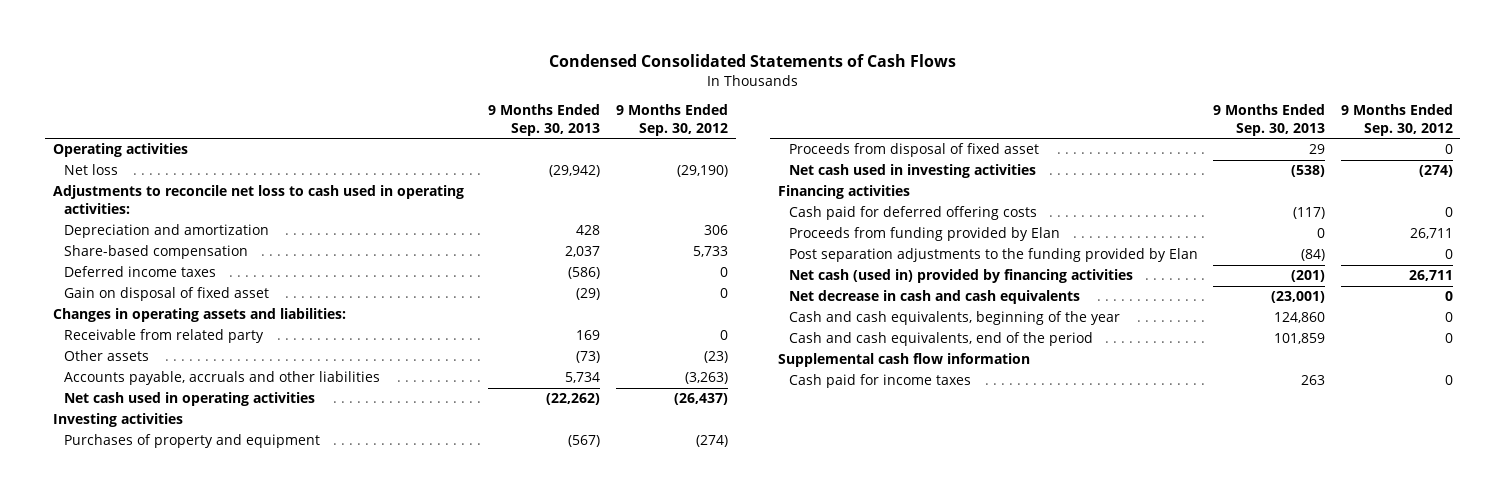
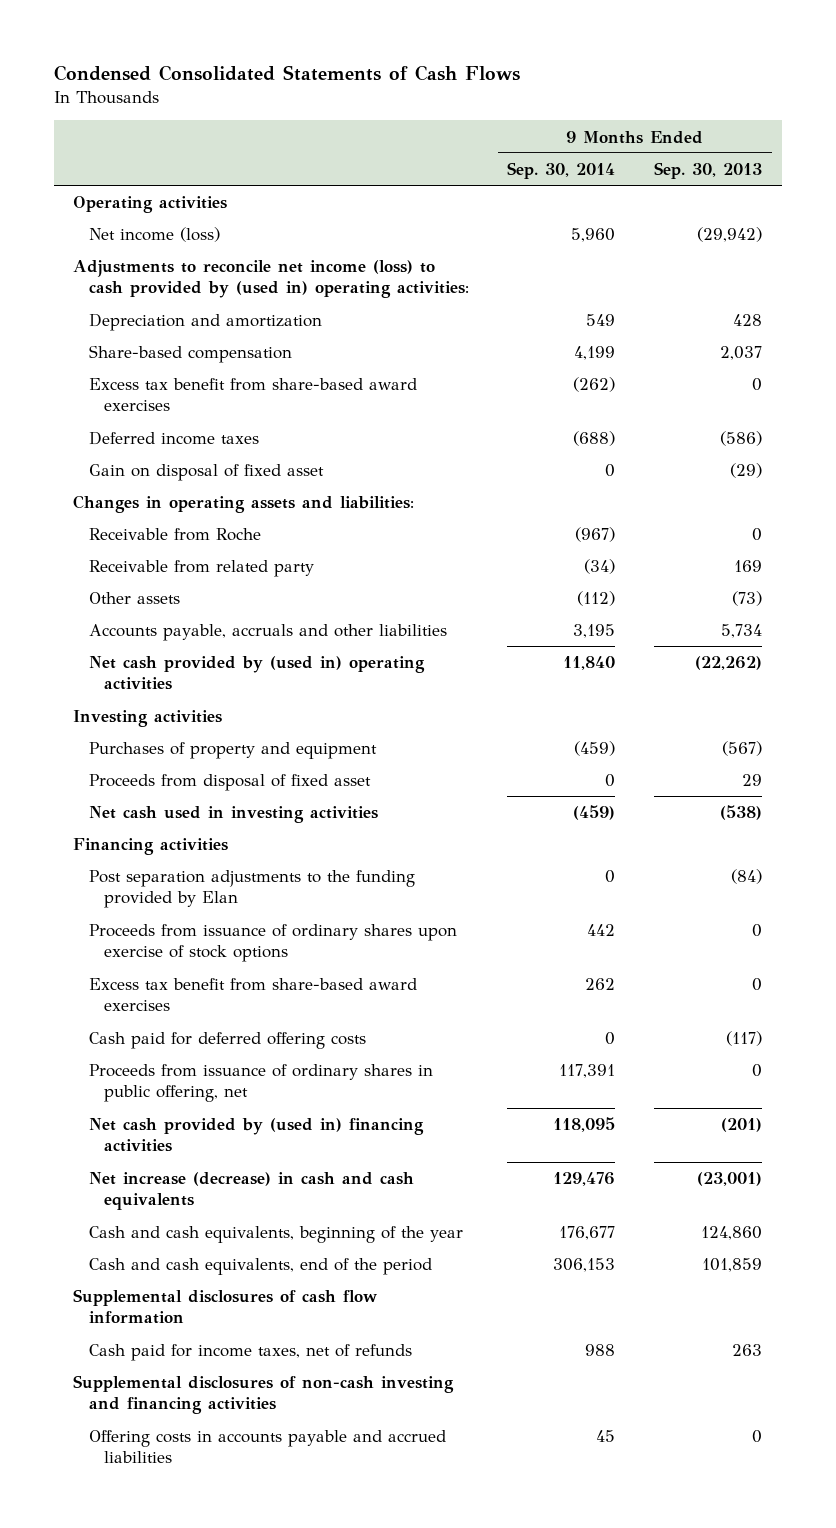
- | 9 Months Ended Sep. 30, 2013 | 9 Months Ended Sep. 30, 2012
+ | 9 Months Ended Sep. 30, 2014 | 9 Months Ended Sep. 30, 2013
- Net loss | (29,942) | (29,190)
- Adjustments to reconcile net loss to cash used in operating activities:
+ Net income (loss) | 5,960 | (29,942)
+ Adjustments to reconcile net income (loss) to cash provided by (used in) operating activities:
+ Excess tax benefit from share-based award exercises | (262) | 0
+ Receivable from Roche | (967) | 0
- Net cash used in operating activities | (22,262) | (26,437)
+ Net cash provided by (used in) operating activities | 11,840 | (22,262)
- Proceeds from funding provided by Elan | 0 | 26,711
- Net cash (used in) provided by financing activities | (201) | 26,711
- Net decrease in cash and cash equivalents | (23,001) | 0
+ Proceeds from issuance of ordinary shares upon exercise of stock options | 442 | 0
+ Excess tax benefit from share-based award exercises | 262 | 0
moved down: Cash paid for deferred offering costs | 0 | (117)
+ Proceeds from issuance of ordinary shares in public offering, net | 117,391 | 0
+ Net cash provided by (used in) financing activities | 118,095 | (201)
+ Net increase (decrease) in cash and cash equivalents | 129,476 | (23,001)
- Supplemental cash flow information
- Cash paid for income taxes | 263 | 0
+ Supplemental disclosures of cash flow information
+ Cash paid for income taxes, net of refunds | 988 | 263
+ Supplemental disclosures of non-cash investing and financing activities
+ Offering costs in accounts payable and accrued liabilities | 45 | 0

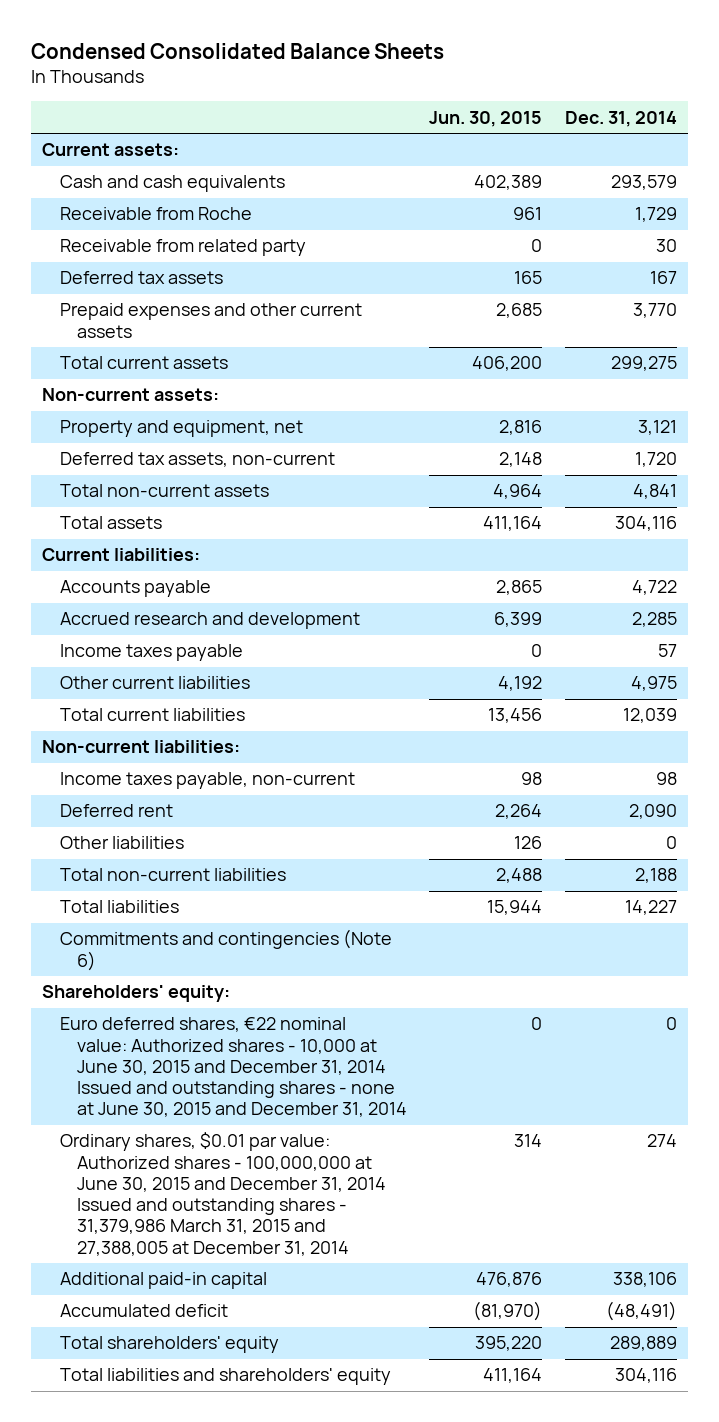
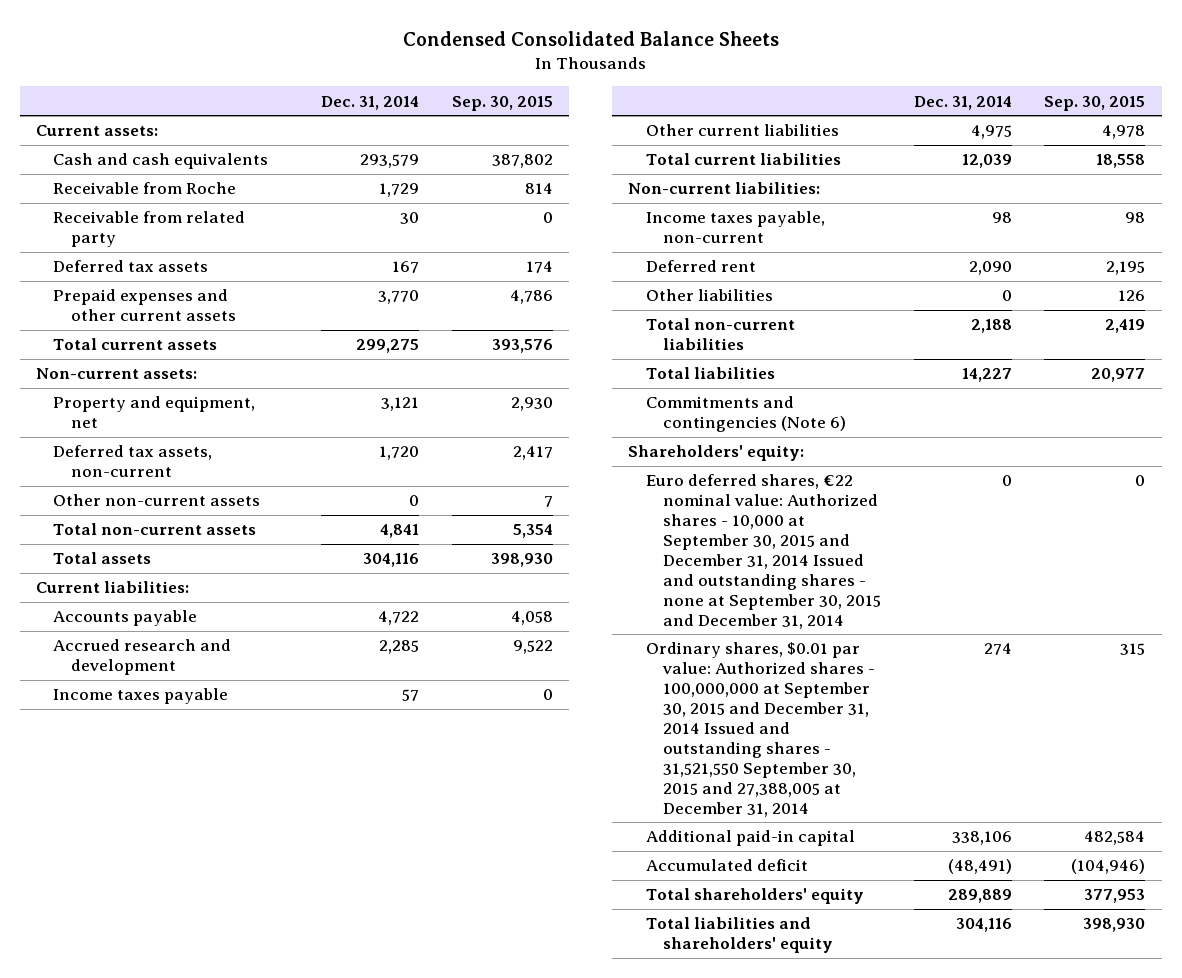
- | Jun. 30, 2015 | Dec. 31, 2014
+ | Dec. 31, 2014 | Sep. 30, 2015
+ Other non-current assets | 0 | 7
- Euro deferred shares, €22 nominal value: Authorized shares - 10,000 at June 30, 2015 and December 31, 2014 Issued and outstanding shares - none at June 30, 2015 and December 31, 2014 | 0 | 0
- Ordinary shares, $0.01 par value: Authorized shares - 100,000,000 at June 30, 2015 and December 31, 2014 Issued and outstanding shares - 31,379,986 March 31, 2015 and 27,388,005 at December 31, 2014 | 314 | 274
+ Euro deferred shares, €22 nominal value: Authorized shares - 10,000 at September 30, 2015 and December 31, 2014 Issued and outstanding shares - none at September 30, 2015 and December 31, 2014 | 0 | 0
+ Ordinary shares, $0.01 par value: Authorized shares - 100,000,000 at September 30, 2015 and December 31, 2014 Issued and outstanding shares - 31,521,550 September 30, 2015 and 27,388,005 at December 31, 2014 | 274 | 315

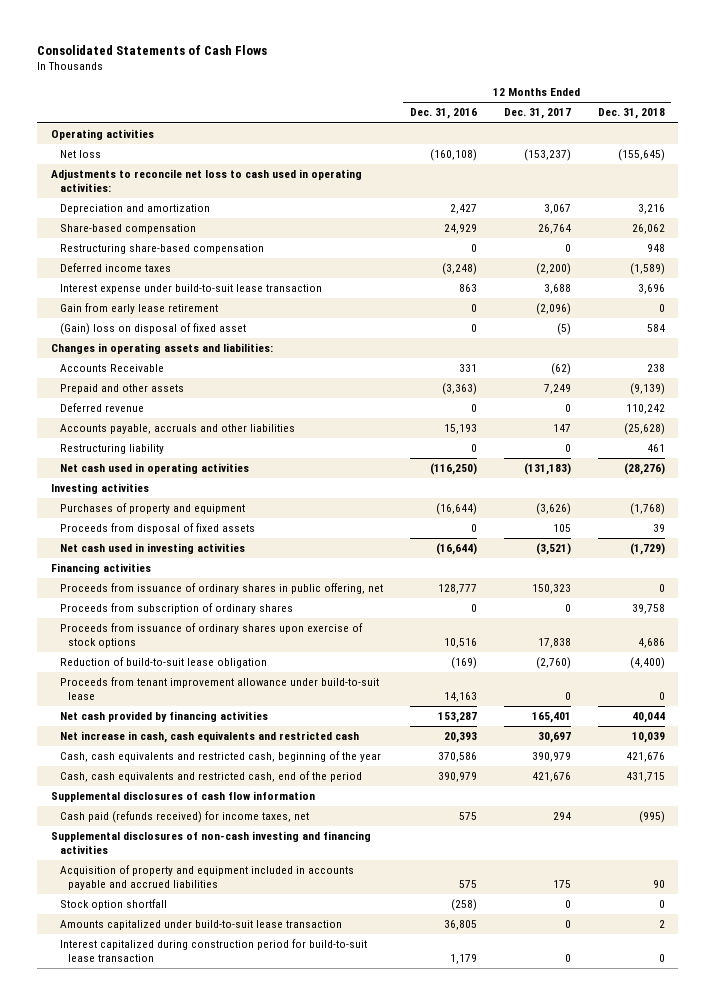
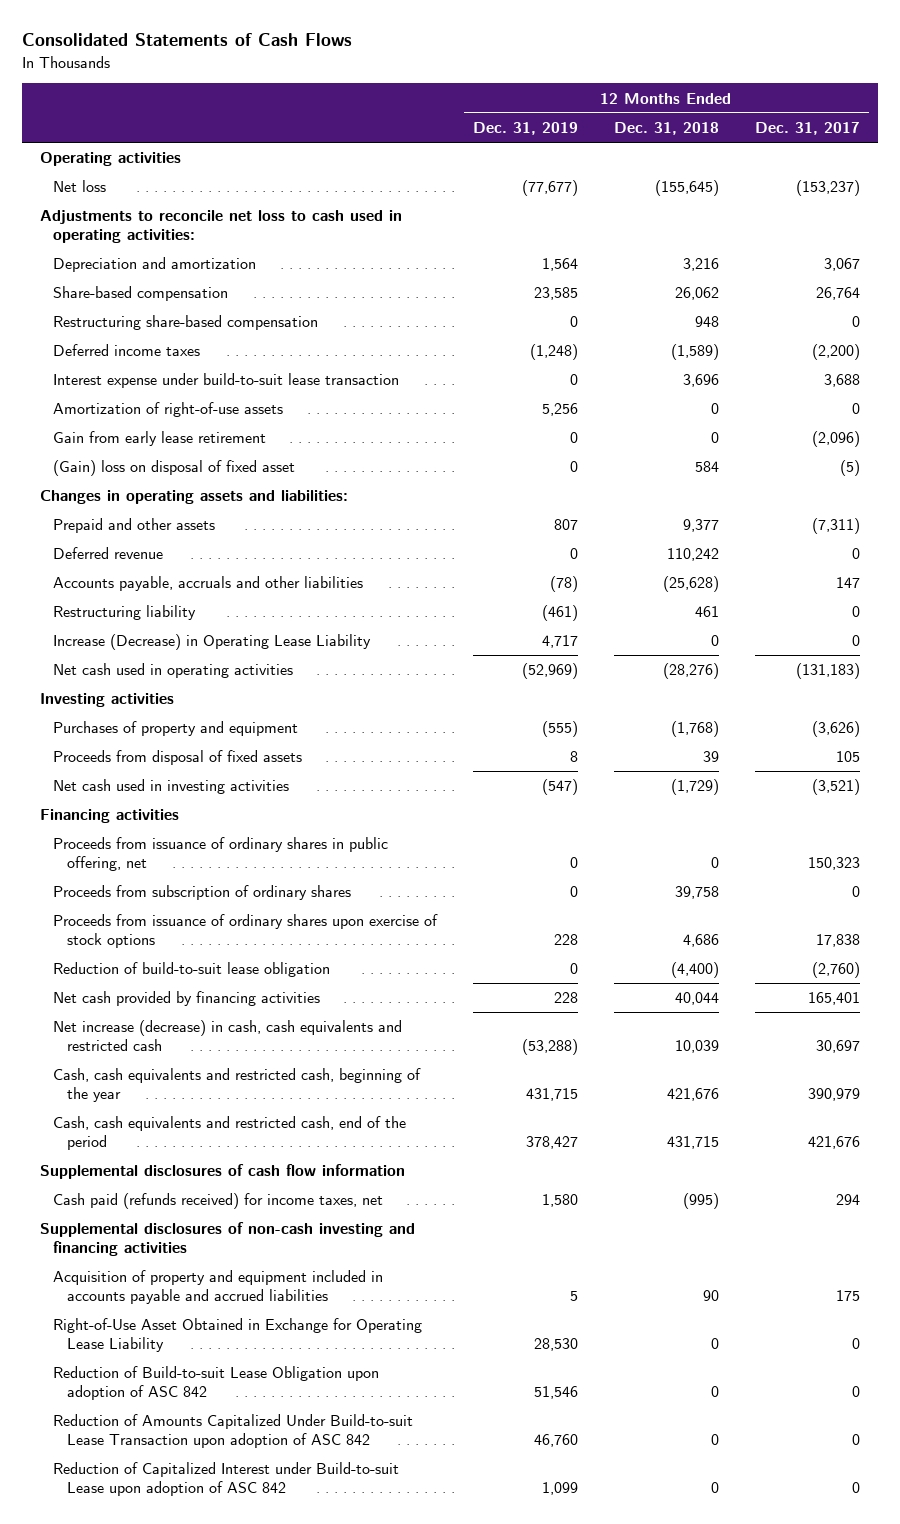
- | 12 Months Ended Dec. 31, 2016 | 12 Months Ended Dec. 31, 2017 | 12 Months Ended Dec. 31, 2018
+ | 12 Months Ended Dec. 31, 2019 | 12 Months Ended Dec. 31, 2018 | 12 Months Ended Dec. 31, 2017
+ Amortization of right-of-use assets | 5,256 | 0 | 0
- Accounts Receivable | 331 | (62) | 238
- Prepaid and other assets | (3,363) | 7,249 | (9,139)
+ Prepaid and other assets | 807 | 9,377 | (7,311)
+ Increase (Decrease) in Operating Lease Liability | 4,717 | 0 | 0
- Proceeds from tenant improvement allowance under build-to-suit lease | 14,163 | 0 | 0
- Net increase in cash, cash equivalents and restricted cash | 20,393 | 30,697 | 10,039
+ Net increase (decrease) in cash, cash equivalents and restricted cash | (53,288) | 10,039 | 30,697
- Stock option shortfall | (258) | 0 | 0
- Amounts capitalized under build-to-suit lease transaction | 36,805 | 0 | 2
- Interest capitalized during construction period for build-to-suit lease transaction | 1,179 | 0 | 0
+ Right-of-Use Asset Obtained in Exchange for Operating Lease Liability | 28,530 | 0 | 0
+ Reduction of Build-to-suit Lease Obligation upon adoption of ASC 842 | 51,546 | 0 | 0
+ Reduction of Amounts Capitalized Under Build-to-suit Lease Transaction upon adoption of ASC 842 | 46,760 | 0 | 0
+ Reduction of Capitalized Interest under Build-to-suit Lease upon adoption of ASC 842 | 1,099 | 0 | 0

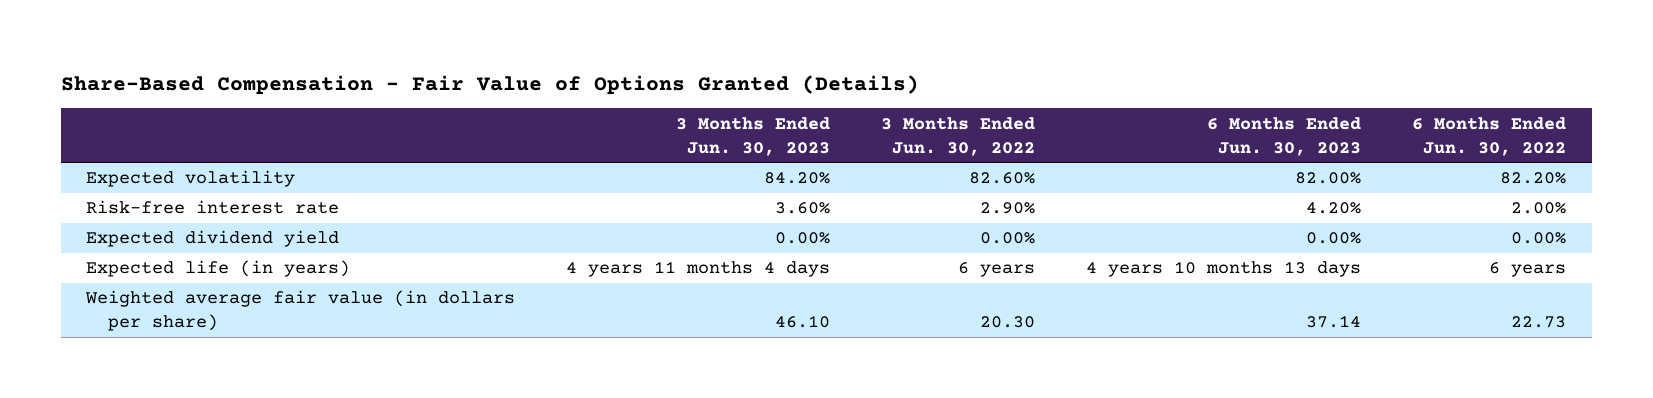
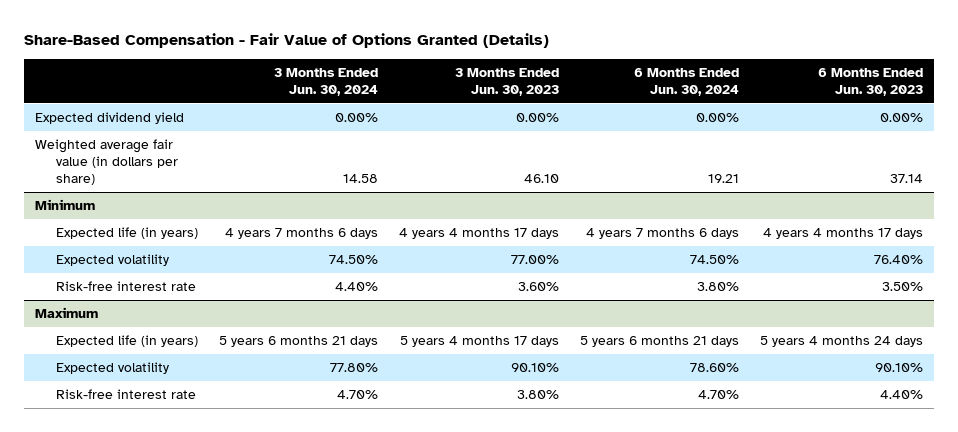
- | 3 Months Ended Jun. 30, 2023 | 3 Months Ended Jun. 30, 2022 | 6 Months Ended Jun. 30, 2023 | 6 Months Ended Jun. 30, 2022
+ | 3 Months Ended Jun. 30, 2024 | 3 Months Ended Jun. 30, 2023 | 6 Months Ended Jun. 30, 2024 | 6 Months Ended Jun. 30, 2023
- Expected volatility | 84.20% | 82.60% | 82.00% | 82.20%
- Risk-free interest rate | 3.60% | 2.90% | 4.20% | 2.00%
- Expected life (in years) | 4 years 11 months 4 days | 6 years | 4 years 10 months 13 days | 6 years
+ Minimum
+ Expected life (in years) | 4 years 7 months 6 days | 4 years 4 months 17 days | 4 years 7 months 6 days | 4 years 4 months 17 days
+ Expected volatility | 74.50% | 77.00% | 74.50% | 76.40%
+ Risk-free interest rate | 4.40% | 3.60% | 3.80% | 3.50%
+ Maximum
+ Expected life (in years) | 5 years 6 months 21 days | 5 years 4 months 17 days | 5 years 6 months 21 days | 5 years 4 months 24 days
+ Expected volatility | 77.80% | 90.10% | 78.60% | 90.10%
+ Risk-free interest rate | 4.70% | 3.80% | 4.70% | 4.40%

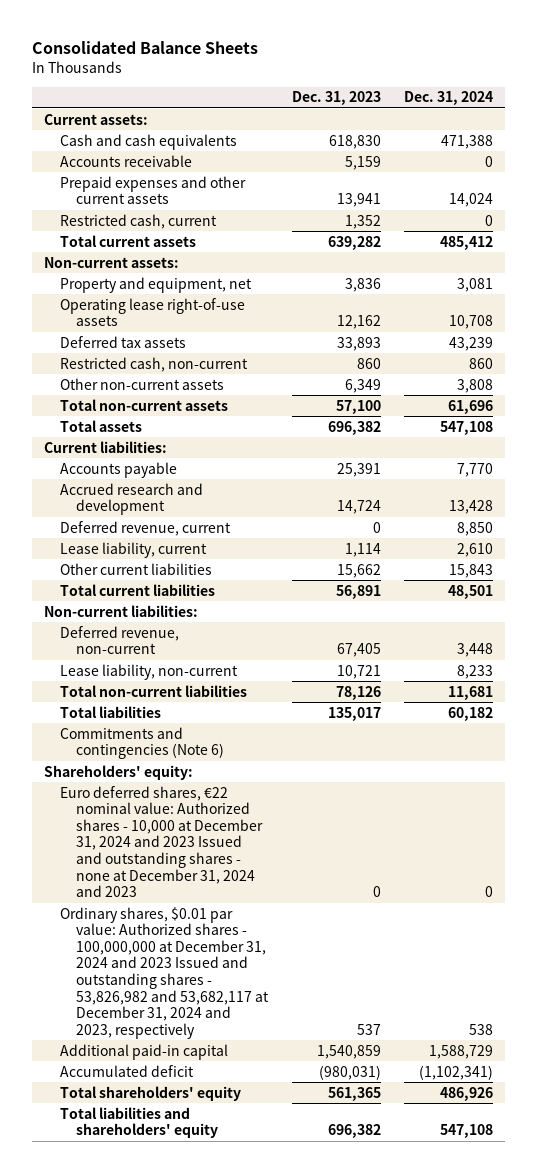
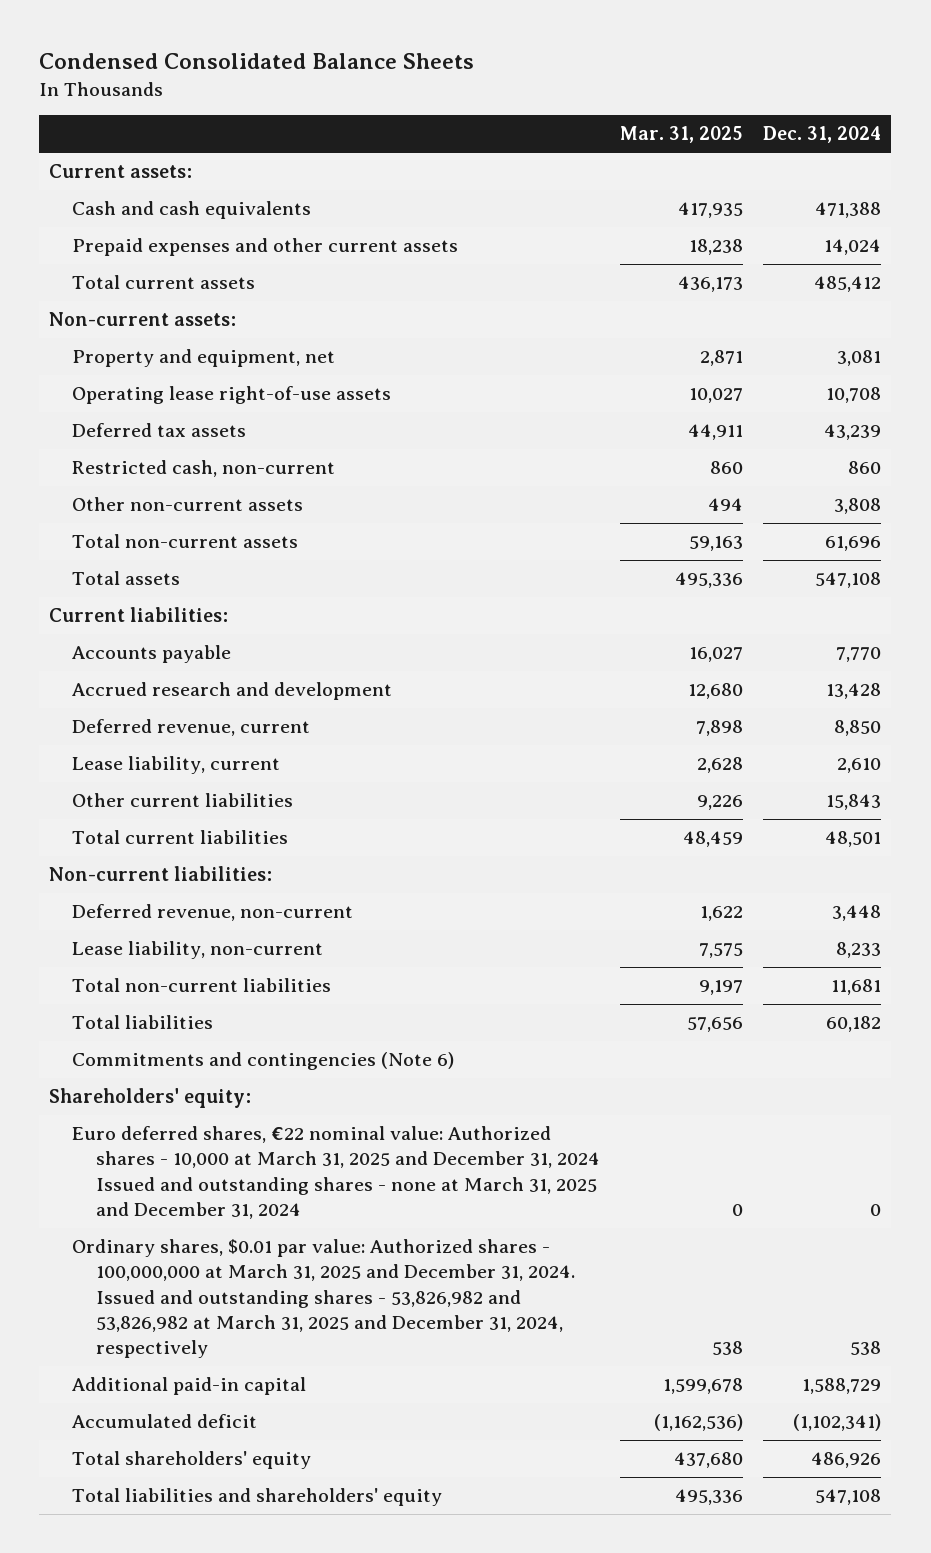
- Consolidated Balance Sheets
+ Condensed Consolidated Balance Sheets
- | Dec. 31, 2023 | Dec. 31, 2024
+ | Mar. 31, 2025 | Dec. 31, 2024
- Accounts receivable | 5,159 | 0
- Restricted cash, current | 1,352 | 0
- Euro deferred shares, €22 nominal value: Authorized shares - 10,000 at December 31, 2024 and 2023 Issued and outstanding shares - none at December 31, 2024 and 2023 | 0 | 0
- Ordinary shares, $0.01 par value: Authorized shares - 100,000,000 at December 31, 2024 and 2023 Issued and outstanding shares - 53,826,982 and 53,682,117 at December 31, 2024 and 2023, respectively | 537 | 538
+ Euro deferred shares, €22 nominal value: Authorized shares - 10,000 at March 31, 2025 and December 31, 2024 Issued and outstanding shares - none at March 31, 2025 and December 31, 2024 | 0 | 0
+ Ordinary shares, $0.01 par value: Authorized shares - 100,000,000 at March 31, 2025 and December 31, 2024. Issued and outstanding shares - 53,826,982 and 53,826,982 at March 31, 2025 and December 31, 2024, respectively | 538 | 538

